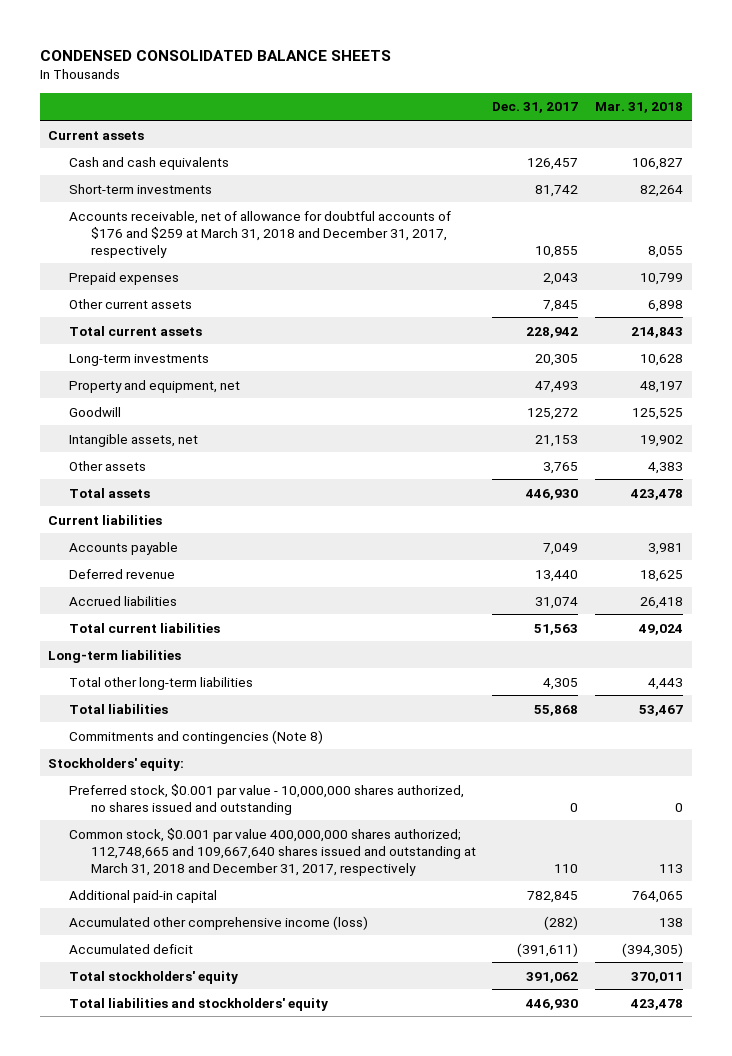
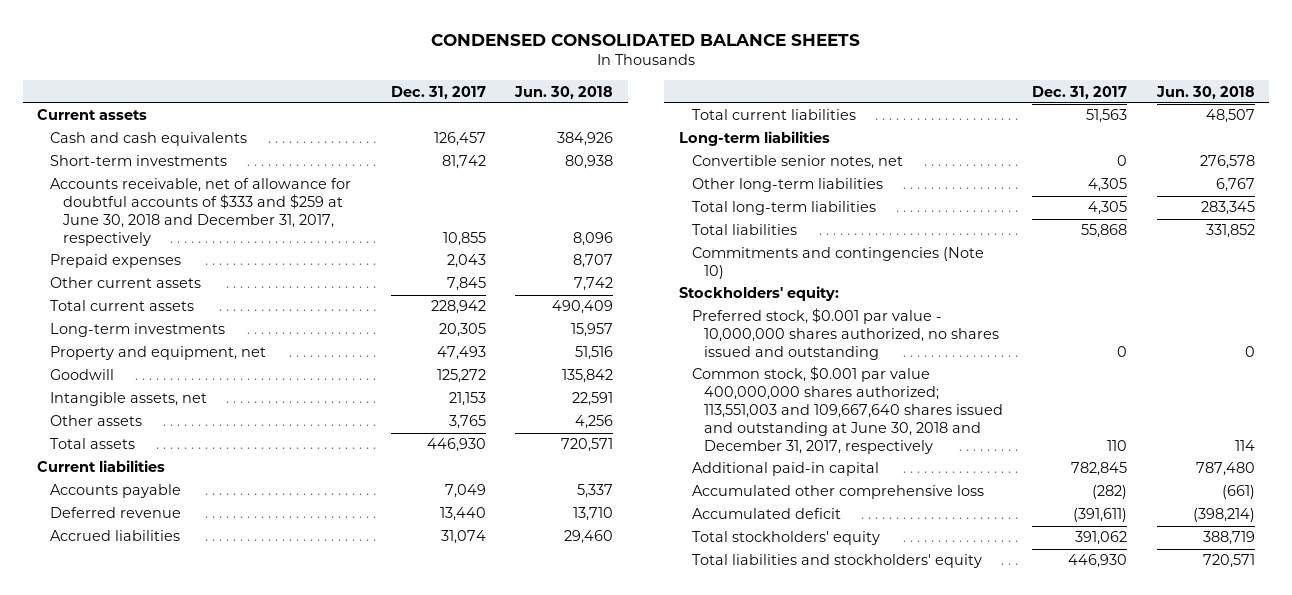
- | Dec. 31, 2017 | Mar. 31, 2018
+ | Dec. 31, 2017 | Jun. 30, 2018
- Accounts receivable, net of allowance for doubtful accounts of $176 and $259 at March 31, 2018 and December 31, 2017, respectively | 10,855 | 8,055
+ Accounts receivable, net of allowance for doubtful accounts of $333 and $259 at June 30, 2018 and December 31, 2017, respectively | 10,855 | 8,096
- Total other long-term liabilities | 4,305 | 4,443
+ Convertible senior notes, net | 0 | 276,578
+ Other long-term liabilities | 4,305 | 6,767
+ Total long-term liabilities | 4,305 | 283,345
- Commitments and contingencies (Note 8)
+ Commitments and contingencies (Note 10)
- Common stock, $0.001 par value 400,000,000 shares authorized; 112,748,665 and 109,667,640 shares issued and outstanding at March 31, 2018 and December 31, 2017, respectively | 110 | 113
+ Common stock, $0.001 par value 400,000,000 shares authorized; 113,551,003 and 109,667,640 shares issued and outstanding at June 30, 2018 and December 31, 2017, respectively | 110 | 114
- Accumulated other comprehensive income (loss) | (282) | 138
+ Accumulated other comprehensive loss | (282) | (661)

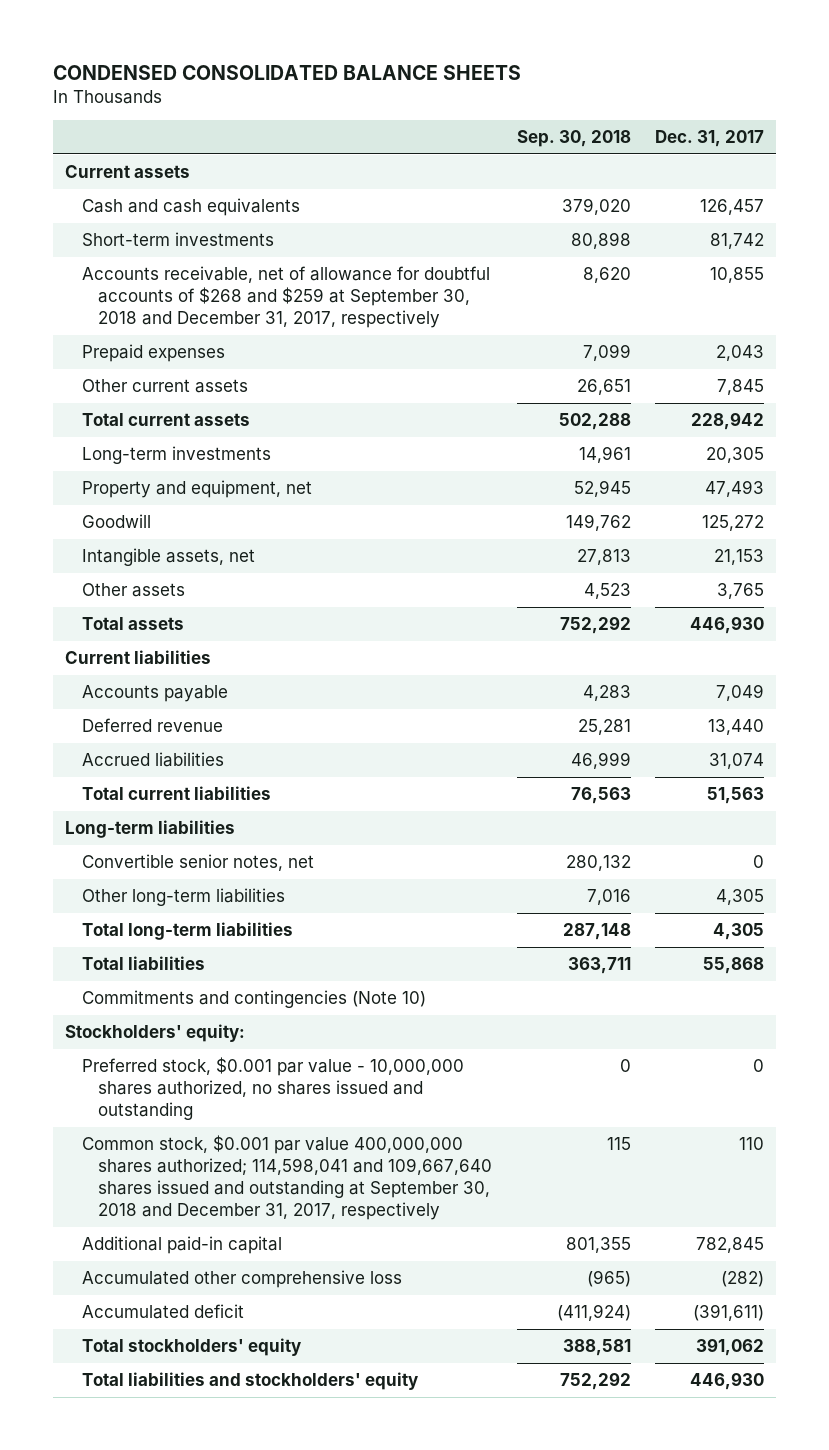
- | Dec. 31, 2017 | Jun. 30, 2018
+ | Sep. 30, 2018 | Dec. 31, 2017
- Accounts receivable, net of allowance for doubtful accounts of $333 and $259 at June 30, 2018 and December 31, 2017, respectively | 10,855 | 8,096
+ Accounts receivable, net of allowance for doubtful accounts of $268 and $259 at September 30, 2018 and December 31, 2017, respectively | 8,620 | 10,855
- Common stock, $0.001 par value 400,000,000 shares authorized; 113,551,003 and 109,667,640 shares issued and outstanding at June 30, 2018 and December 31, 2017, respectively | 110 | 114
+ Common stock, $0.001 par value 400,000,000 shares authorized; 114,598,041 and 109,667,640 shares issued and outstanding at September 30, 2018 and December 31, 2017, respectively | 115 | 110

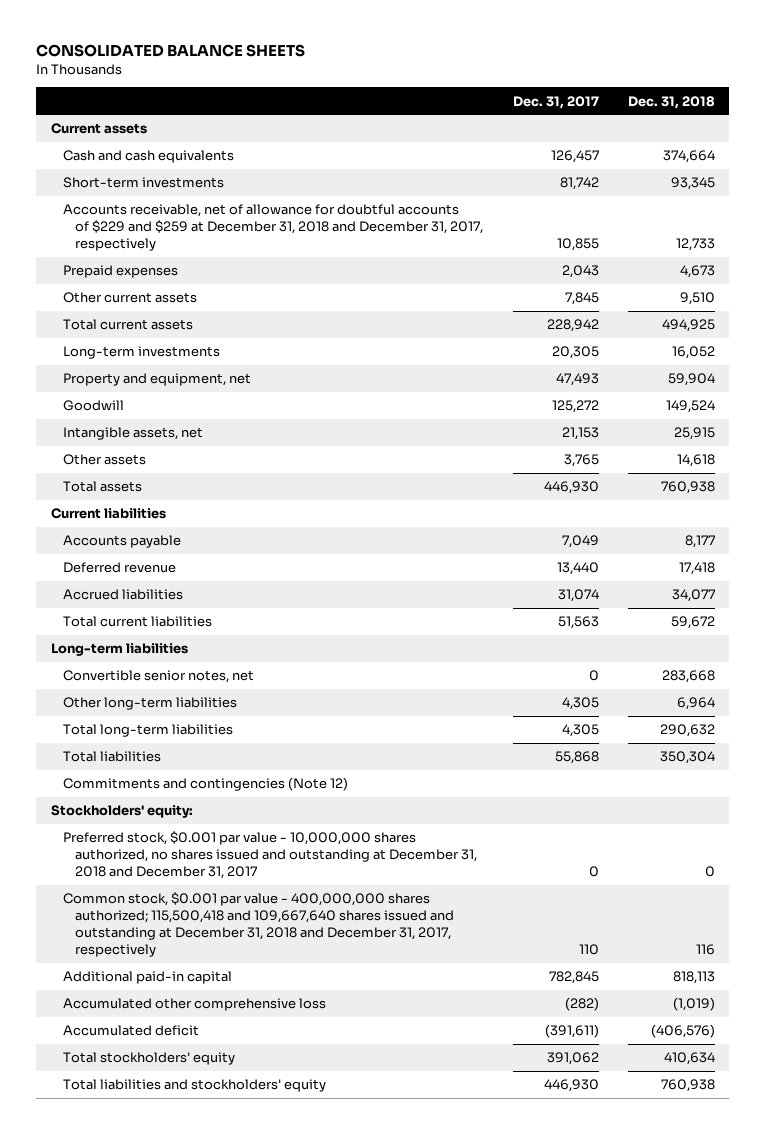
- CONDENSED CONSOLIDATED BALANCE SHEETS
+ CONSOLIDATED BALANCE SHEETS
- | Sep. 30, 2018 | Dec. 31, 2017
+ | Dec. 31, 2017 | Dec. 31, 2018
- Accounts receivable, net of allowance for doubtful accounts of $268 and $259 at September 30, 2018 and December 31, 2017, respectively | 8,620 | 10,855
+ Accounts receivable, net of allowance for doubtful accounts of $229 and $259 at December 31, 2018 and December 31, 2017, respectively | 10,855 | 12,733
- Commitments and contingencies (Note 10)
+ Commitments and contingencies (Note 12)
- Preferred stock, $0.001 par value - 10,000,000 shares authorized, no shares issued and outstanding | 0 | 0
- Common stock, $0.001 par value 400,000,000 shares authorized; 114,598,041 and 109,667,640 shares issued and outstanding at September 30, 2018 and December 31, 2017, respectively | 115 | 110
+ Preferred stock, $0.001 par value - 10,000,000 shares authorized, no shares issued and outstanding at December 31, 2018 and December 31, 2017 | 0 | 0
+ Common stock, $0.001 par value - 400,000,000 shares authorized; 115,500,418 and 109,667,640 shares issued and outstanding at December 31, 2018 and December 31, 2017, respectively | 110 | 116

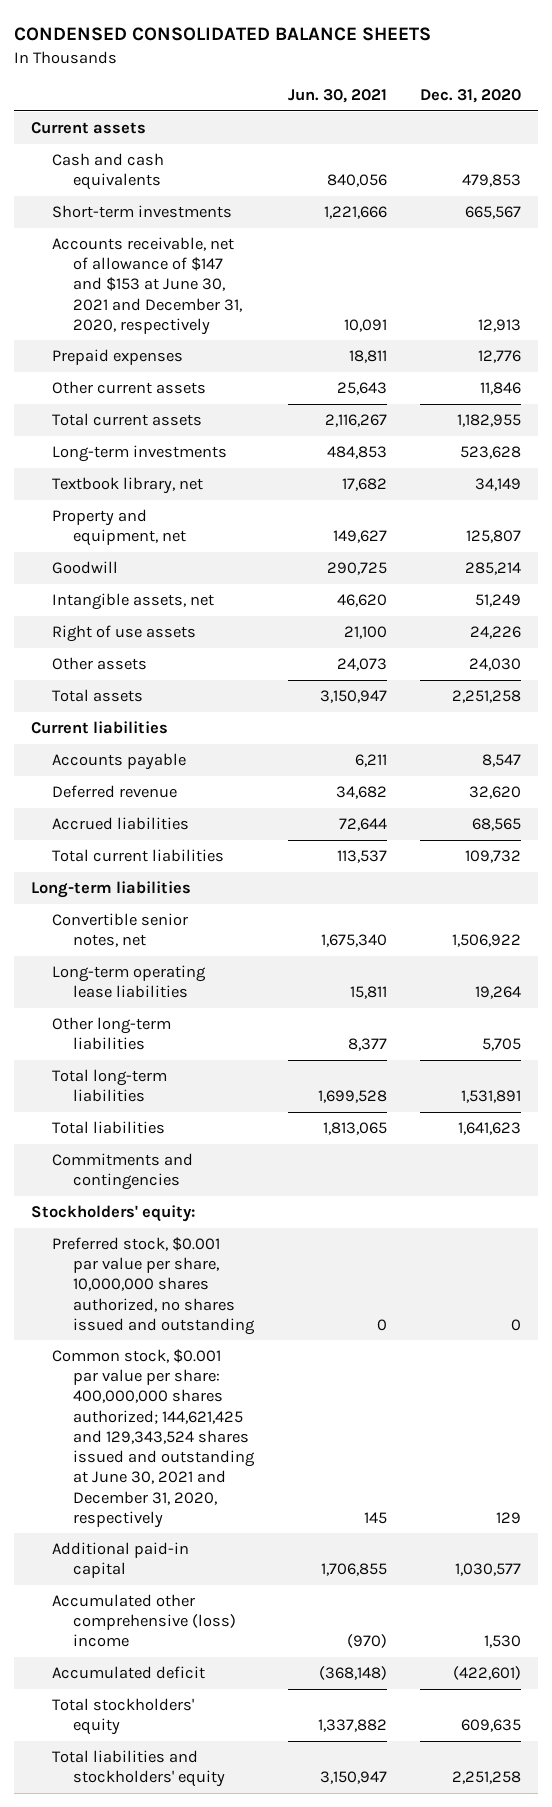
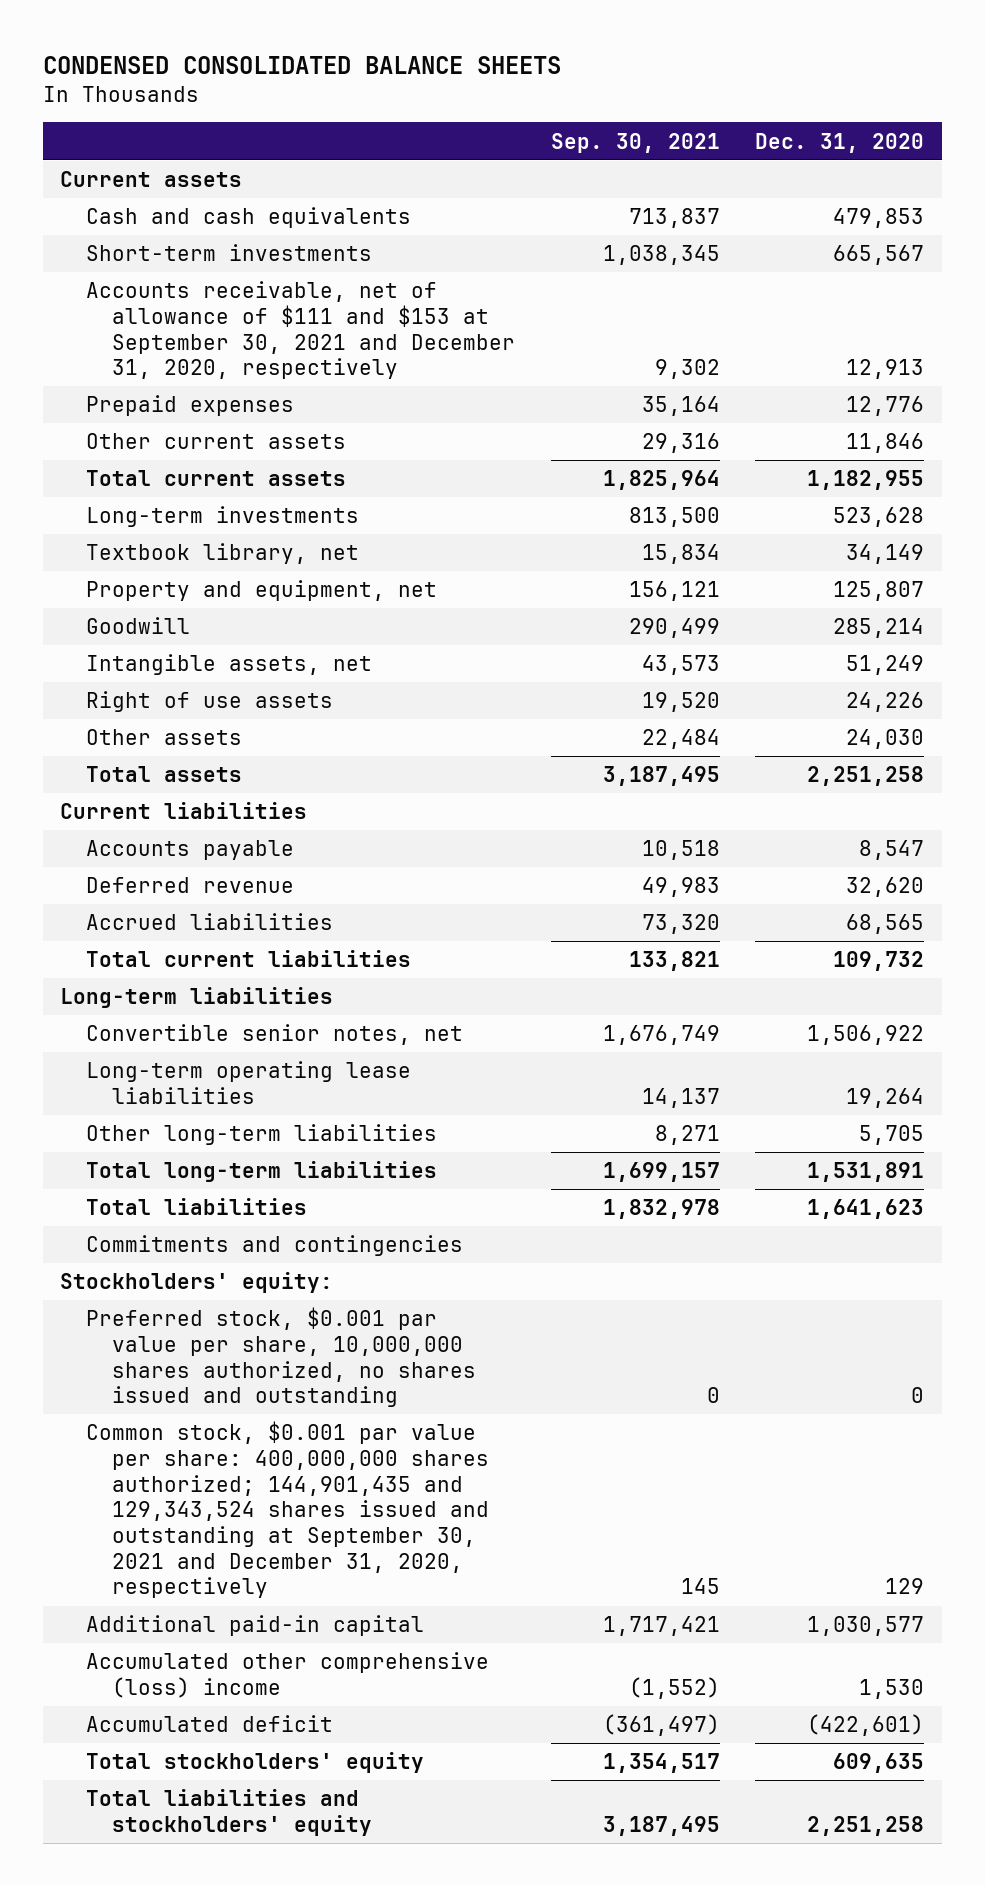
- | Jun. 30, 2021 | Dec. 31, 2020
+ | Sep. 30, 2021 | Dec. 31, 2020
- Accounts receivable, net of allowance of $147 and $153 at June 30, 2021 and December 31, 2020, respectively | 10,091 | 12,913
+ Accounts receivable, net of allowance of $111 and $153 at September 30, 2021 and December 31, 2020, respectively | 9,302 | 12,913
- Common stock, $0.001 par value per share: 400,000,000 shares authorized; 144,621,425 and 129,343,524 shares issued and outstanding at June 30, 2021 and December 31, 2020, respectively | 145 | 129
+ Common stock, $0.001 par value per share: 400,000,000 shares authorized; 144,901,435 and 129,343,524 shares issued and outstanding at September 30, 2021 and December 31, 2020, respectively | 145 | 129

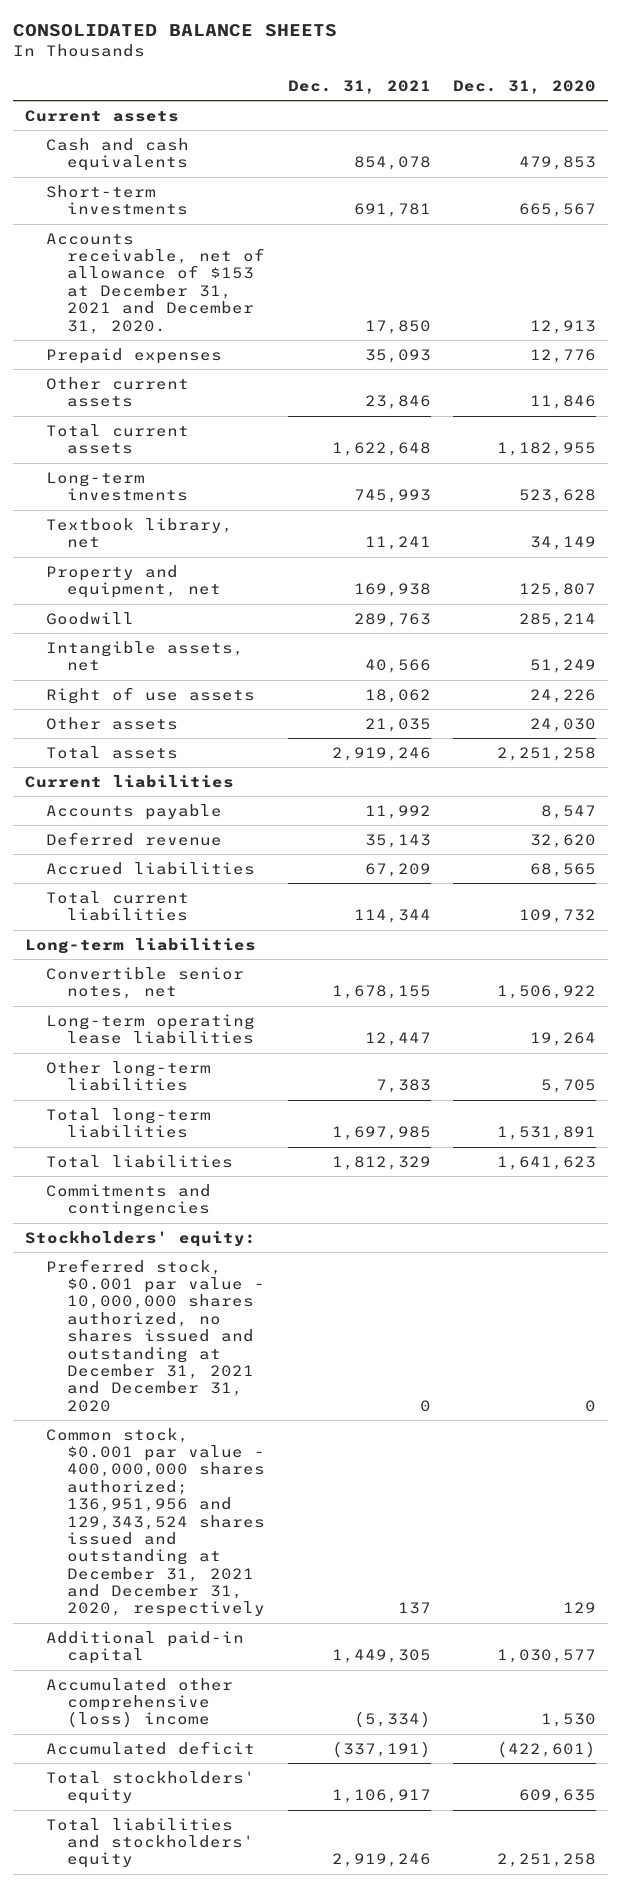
- CONDENSED CONSOLIDATED BALANCE SHEETS
+ CONSOLIDATED BALANCE SHEETS
- | Sep. 30, 2021 | Dec. 31, 2020
+ | Dec. 31, 2021 | Dec. 31, 2020
- Accounts receivable, net of allowance of $111 and $153 at September 30, 2021 and December 31, 2020, respectively | 9,302 | 12,913
+ Accounts receivable, net of allowance of $153 at December 31, 2021 and December 31, 2020. | 17,850 | 12,913
- Preferred stock, $0.001 par value per share, 10,000,000 shares authorized, no shares issued and outstanding | 0 | 0
- Common stock, $0.001 par value per share: 400,000,000 shares authorized; 144,901,435 and 129,343,524 shares issued and outstanding at September 30, 2021 and December 31, 2020, respectively | 145 | 129
+ Preferred stock, $0.001 par value - 10,000,000 shares authorized, no shares issued and outstanding at December 31, 2021 and December 31, 2020 | 0 | 0
+ Common stock, $0.001 par value - 400,000,000 shares authorized; 136,951,956 and 129,343,524 shares issued and outstanding at December 31, 2021 and December 31, 2020, respectively | 137 | 129

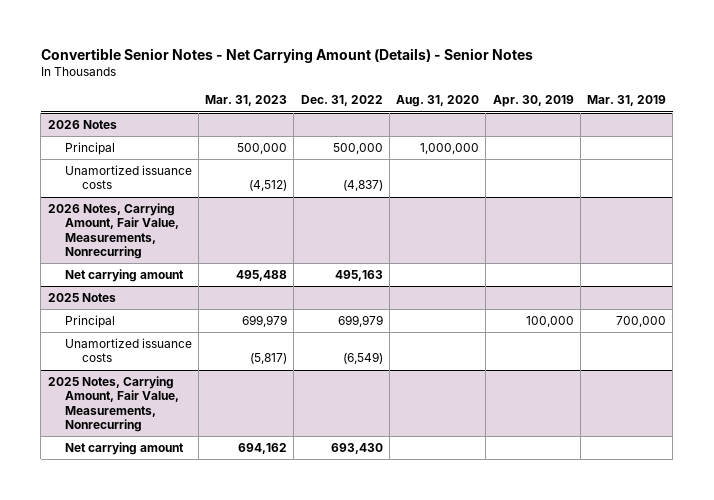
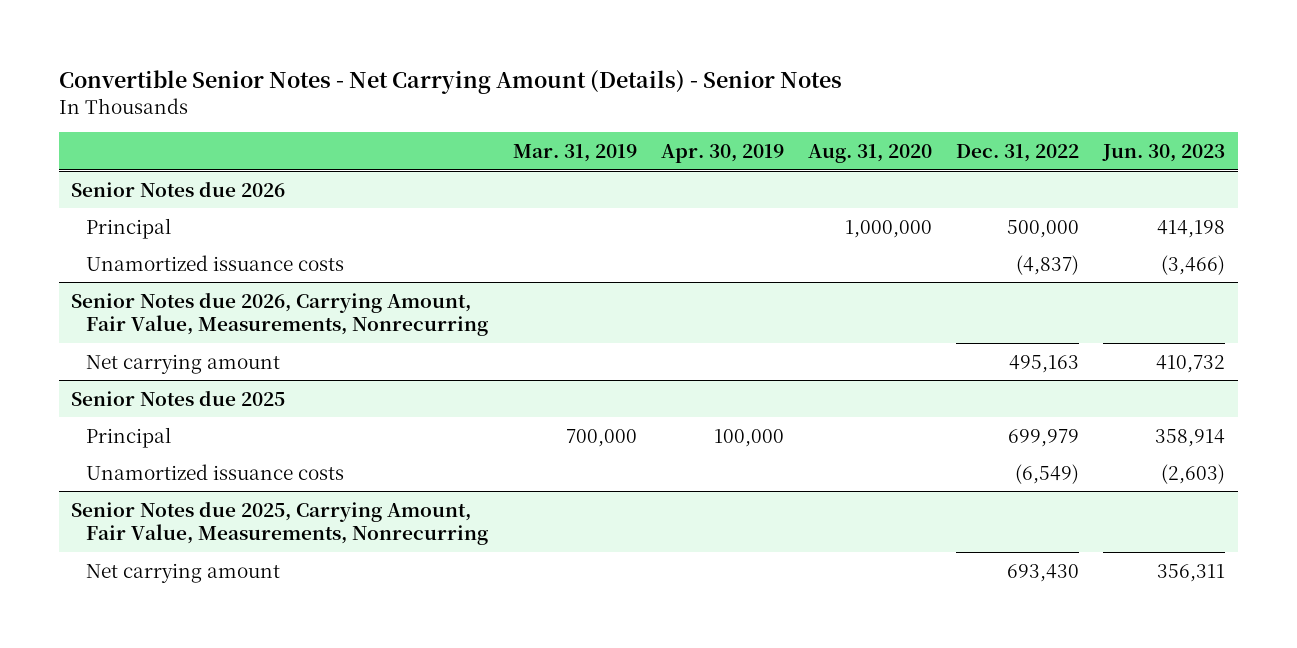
- | Mar. 31, 2023 | Dec. 31, 2022 | Aug. 31, 2020 | Apr. 30, 2019 | Mar. 31, 2019
+ | Mar. 31, 2019 | Apr. 30, 2019 | Aug. 31, 2020 | Dec. 31, 2022 | Jun. 30, 2023
- 2026 Notes
+ Senior Notes due 2026
- 2026 Notes, Carrying Amount, Fair Value, Measurements, Nonrecurring
+ Senior Notes due 2026, Carrying Amount, Fair Value, Measurements, Nonrecurring
- 2025 Notes
+ Senior Notes due 2025
- 2025 Notes, Carrying Amount, Fair Value, Measurements, Nonrecurring
+ Senior Notes due 2025, Carrying Amount, Fair Value, Measurements, Nonrecurring

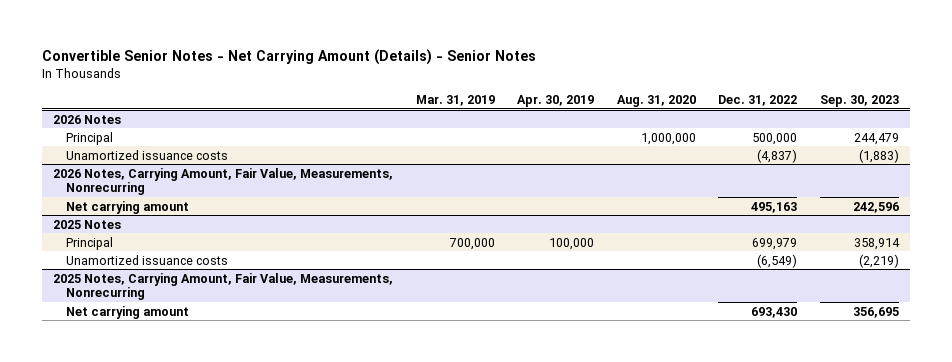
- | Mar. 31, 2019 | Apr. 30, 2019 | Aug. 31, 2020 | Dec. 31, 2022 | Jun. 30, 2023
+ | Mar. 31, 2019 | Apr. 30, 2019 | Aug. 31, 2020 | Dec. 31, 2022 | Sep. 30, 2023
- Senior Notes due 2026
+ 2026 Notes
- Senior Notes due 2026, Carrying Amount, Fair Value, Measurements, Nonrecurring
+ 2026 Notes, Carrying Amount, Fair Value, Measurements, Nonrecurring
- Senior Notes due 2025
+ 2025 Notes
- Senior Notes due 2025, Carrying Amount, Fair Value, Measurements, Nonrecurring
+ 2025 Notes, Carrying Amount, Fair Value, Measurements, Nonrecurring

